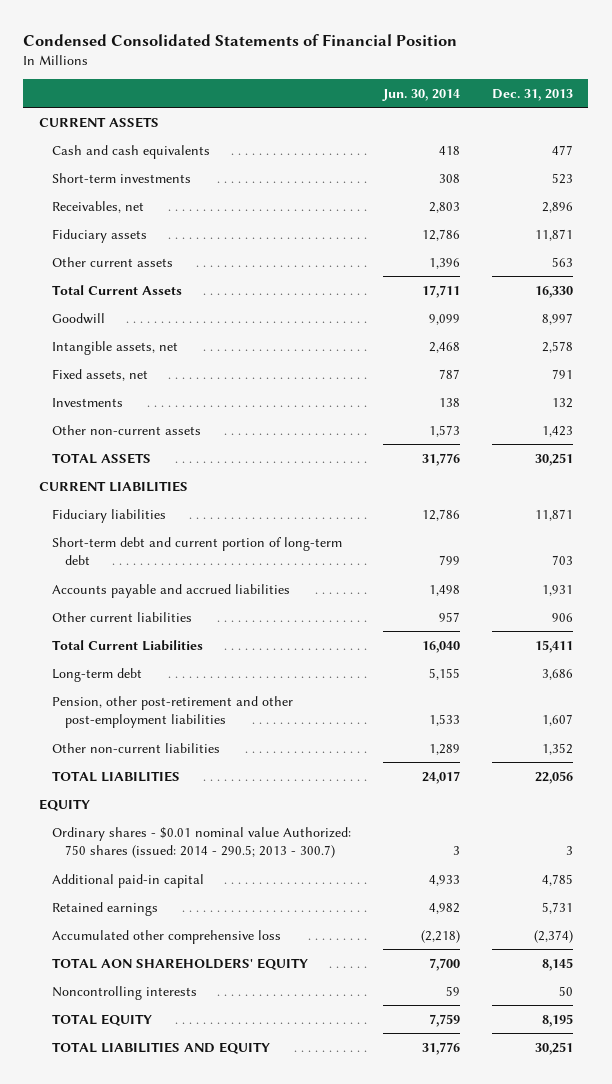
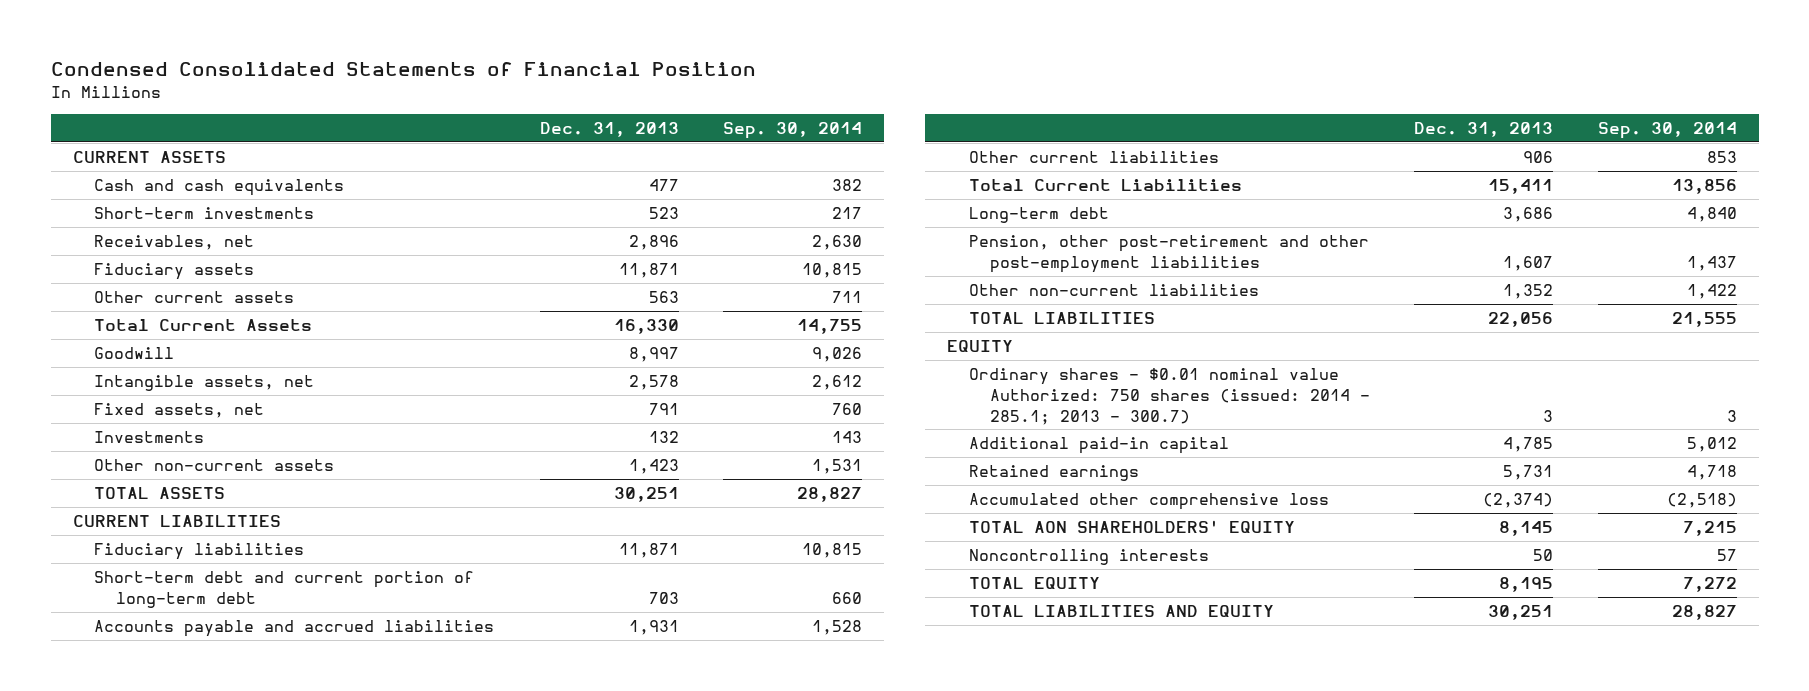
- | Jun. 30, 2014 | Dec. 31, 2013
+ | Dec. 31, 2013 | Sep. 30, 2014
- Ordinary shares - $0.01 nominal value Authorized: 750 shares (issued: 2014 - 290.5; 2013 - 300.7) | 3 | 3
+ Ordinary shares - $0.01 nominal value Authorized: 750 shares (issued: 2014 - 285.1; 2013 - 300.7) | 3 | 3

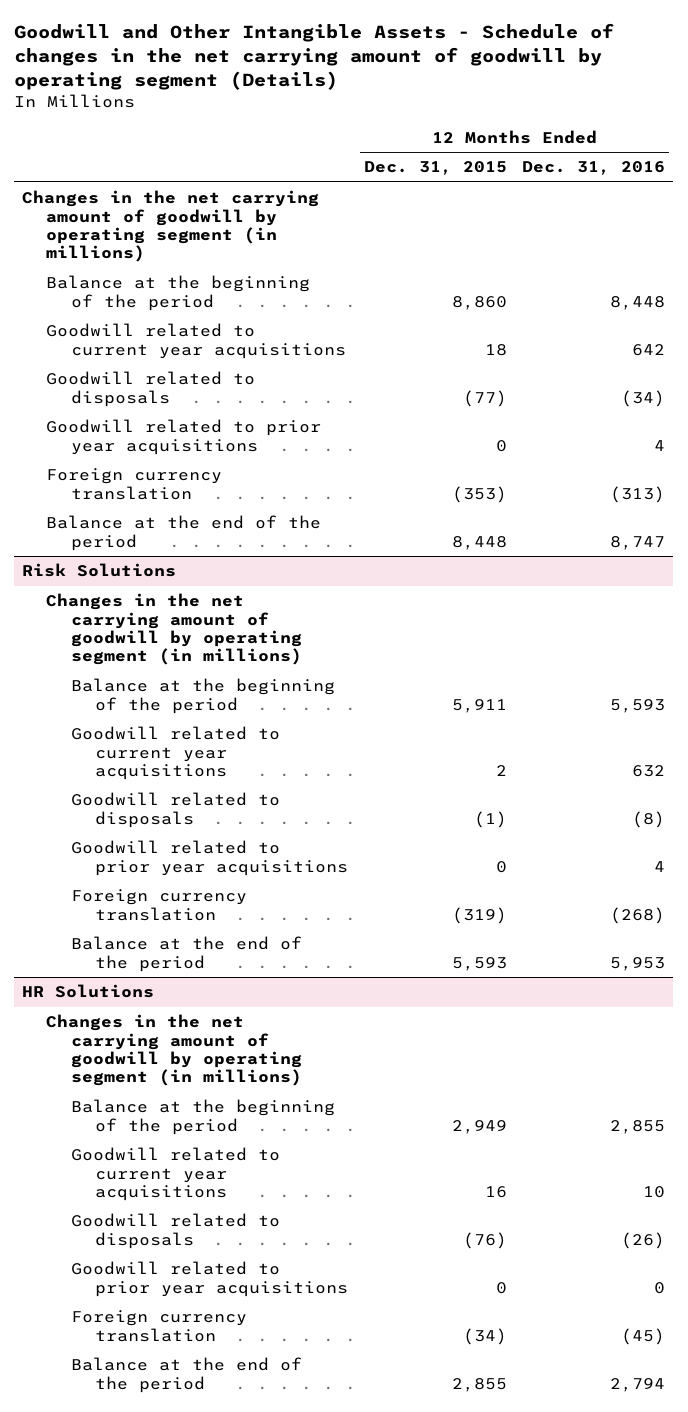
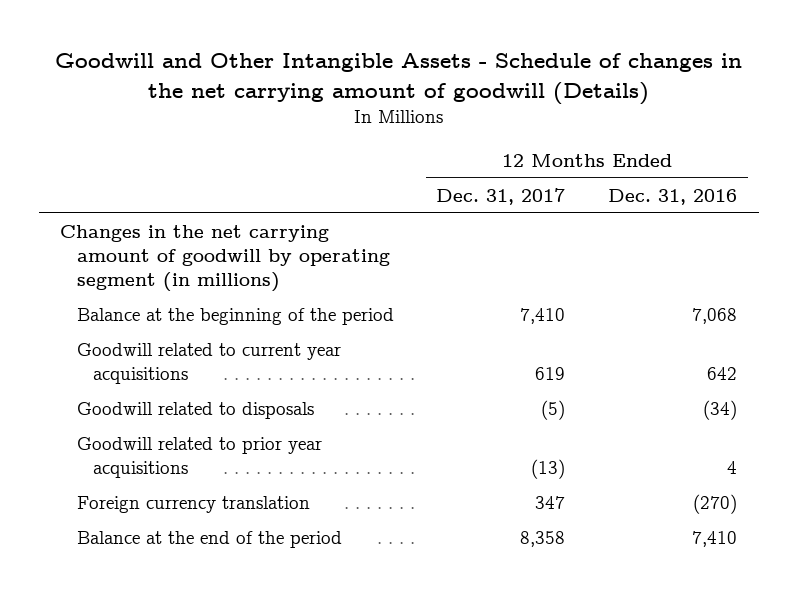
- Goodwill and Other Intangible Assets - Schedule of changes in the net carrying amount of goodwill by operating segment (Details)
+ Goodwill and Other Intangible Assets - Schedule of changes in the net carrying amount of goodwill (Details)
- | 12 Months Ended Dec. 31, 2015 | 12 Months Ended Dec. 31, 2016
+ | 12 Months Ended Dec. 31, 2017 | 12 Months Ended Dec. 31, 2016
- Balance at the beginning of the period | 8,860 | 8,448
+ Balance at the beginning of the period | 7,410 | 7,068
- Foreign currency translation | (353) | (313)
- Balance at the end of the period | 8,448 | 8,747
- Risk Solutions
- Changes in the net carrying amount of goodwill by operating segment (in millions)
- Balance at the beginning of the period | 5,911 | 5,593
- Goodwill related to current year acquisitions | 2 | 632
- Goodwill related to disposals | (1) | (8)
- Goodwill related to prior year acquisitions | 0 | 4
- Foreign currency translation | (319) | (268)
- Balance at the end of the period | 5,593 | 5,953
- HR Solutions
- Changes in the net carrying amount of goodwill by operating segment (in millions)
- Balance at the beginning of the period | 2,949 | 2,855
- Goodwill related to current year acquisitions | 16 | 10
- Goodwill related to disposals | (76) | (26)
- Goodwill related to prior year acquisitions | 0 | 0
- Foreign currency translation | (34) | (45)
- Balance at the end of the period | 2,855 | 2,794
+ Foreign currency translation | 347 | (270)
+ Balance at the end of the period | 8,358 | 7,410

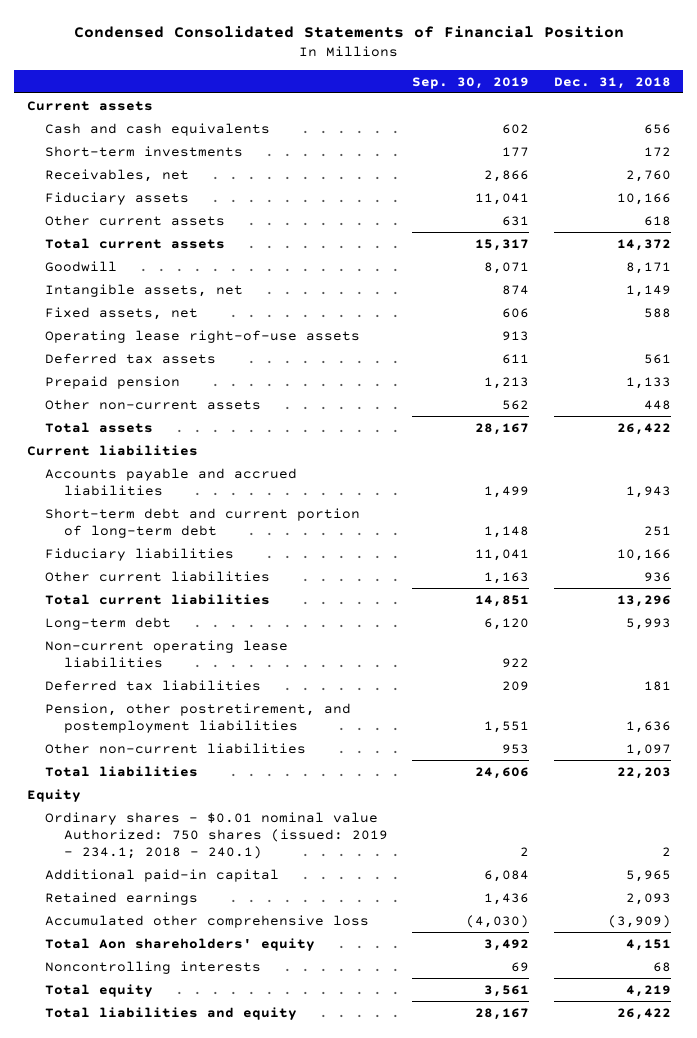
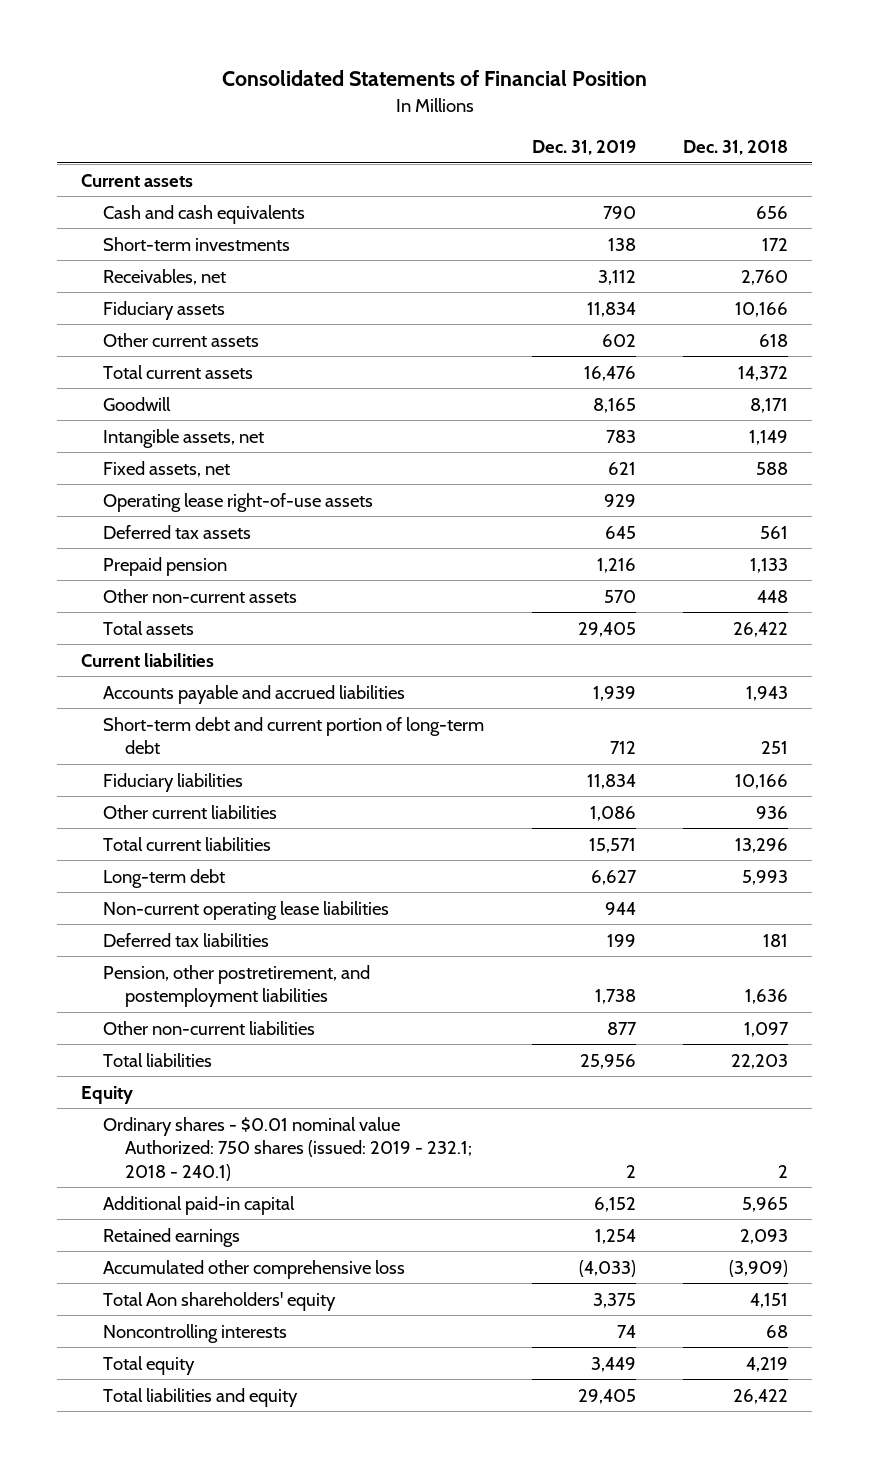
- Condensed Consolidated Statements of Financial Position
+ Consolidated Statements of Financial Position
- | Sep. 30, 2019 | Dec. 31, 2018
+ | Dec. 31, 2019 | Dec. 31, 2018
- Ordinary shares - $0.01 nominal value Authorized: 750 shares (issued: 2019 - 234.1; 2018 - 240.1) | 2 | 2
+ Ordinary shares - $0.01 nominal value Authorized: 750 shares (issued: 2019 - 232.1; 2018 - 240.1) | 2 | 2

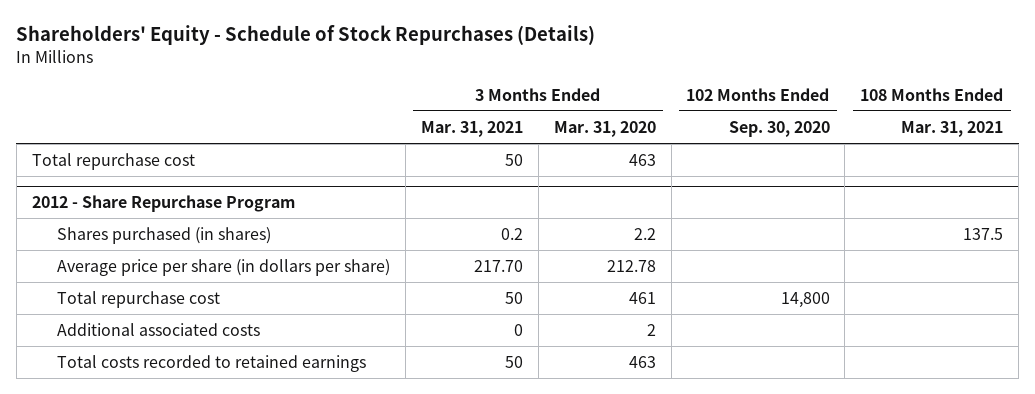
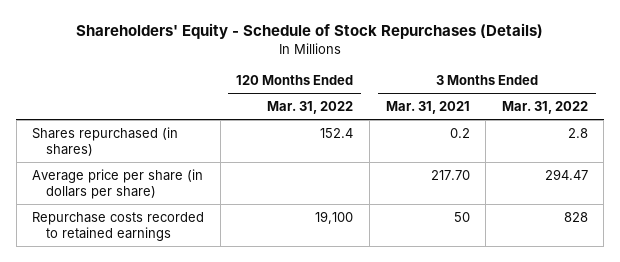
- | 3 Months Ended Mar. 31, 2021 | 3 Months Ended Mar. 31, 2020 | 102 Months Ended Sep. 30, 2020 | 108 Months Ended Mar. 31, 2021
+ | 120 Months Ended Mar. 31, 2022 | 3 Months Ended Mar. 31, 2021 | 3 Months Ended Mar. 31, 2022
- Total repurchase cost | 50 | 463 | |
- 2012 - Share Repurchase Program
- Shares purchased (in shares) | 0.2 | 2.2 | | 137.5
+ Shares repurchased (in shares) | 152.4 | 0.2 | 2.8
- Total repurchase cost | 50 | 461 | 14,800 |
- Additional associated costs | 0 | 2 | |
- Total costs recorded to retained earnings | 50 | 463 | |
+ Repurchase costs recorded to retained earnings | 19,100 | 50 | 828

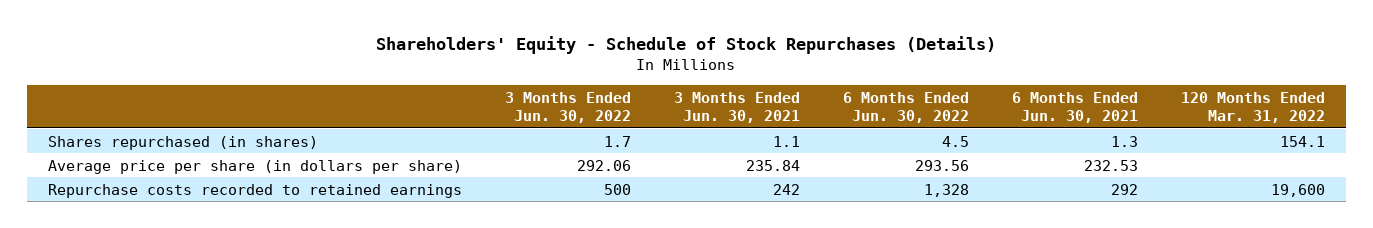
- | 120 Months Ended Mar. 31, 2022 | 3 Months Ended Mar. 31, 2021 | 3 Months Ended Mar. 31, 2022
+ | 3 Months Ended Jun. 30, 2022 | 3 Months Ended Jun. 30, 2021 | 6 Months Ended Jun. 30, 2022 | 6 Months Ended Jun. 30, 2021 | 120 Months Ended Mar. 31, 2022
- Shares repurchased (in shares) | 152.4 | 0.2 | 2.8
+ Shares repurchased (in shares) | 1.7 | 1.1 | 4.5 | 1.3 | 154.1
- Repurchase costs recorded to retained earnings | 19,100 | 50 | 828
+ Repurchase costs recorded to retained earnings | 500 | 242 | 1,328 | 292 | 19,600

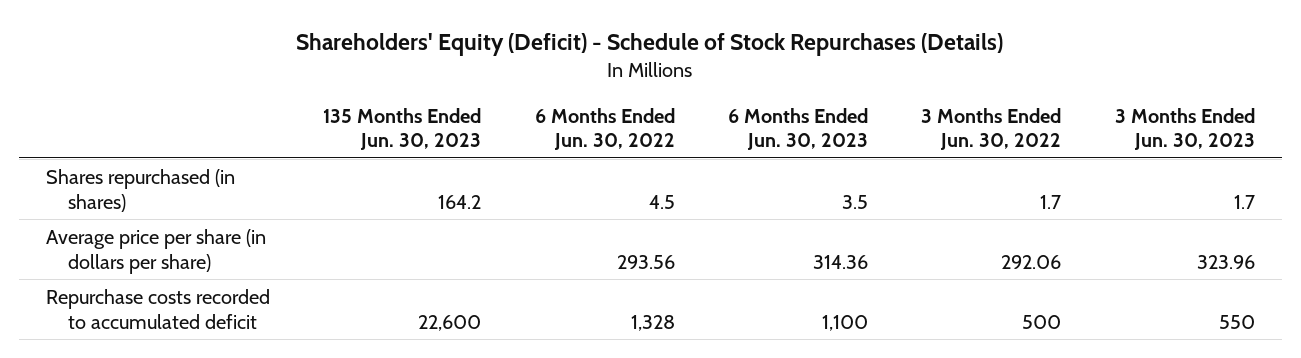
- Shareholders' Equity - Schedule of Stock Repurchases (Details)
+ Shareholders' Equity (Deficit) - Schedule of Stock Repurchases (Details)
- | 3 Months Ended Jun. 30, 2022 | 3 Months Ended Jun. 30, 2021 | 6 Months Ended Jun. 30, 2022 | 6 Months Ended Jun. 30, 2021 | 120 Months Ended Mar. 31, 2022
+ | 135 Months Ended Jun. 30, 2023 | 6 Months Ended Jun. 30, 2022 | 6 Months Ended Jun. 30, 2023 | 3 Months Ended Jun. 30, 2022 | 3 Months Ended Jun. 30, 2023
- Repurchase costs recorded to retained earnings | 500 | 242 | 1,328 | 292 | 19,600
+ Repurchase costs recorded to accumulated deficit | 22,600 | 1,328 | 1,100 | 500 | 550

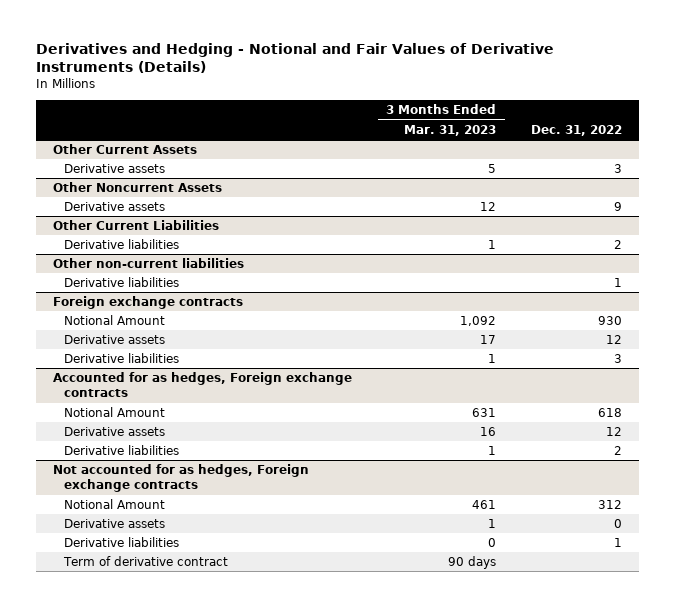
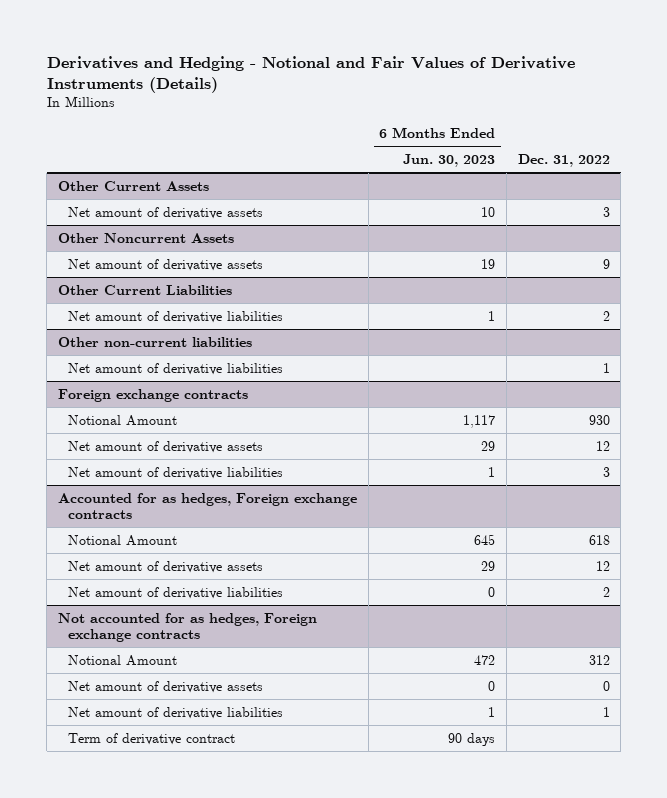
- | 3 Months Ended Mar. 31, 2023 | Dec. 31, 2022
+ | 6 Months Ended Jun. 30, 2023 | Dec. 31, 2022
@ Other Current Assets
- Derivative assets | 5 | 3
+ Net amount of derivative assets | 10 | 3
@ Other Noncurrent Assets
- Derivative assets | 12 | 9
+ Net amount of derivative assets | 19 | 9
@ Other Current Liabilities
- Derivative liabilities | 1 | 2
+ Net amount of derivative liabilities | 1 | 2
@ Other non-current liabilities
- Derivative liabilities | | 1
+ Net amount of derivative liabilities | | 1
@ Foreign exchange contracts
- Derivative assets | 17 | 12
- Derivative liabilities | 1 | 3
+ Net amount of derivative assets | 29 | 12
+ Net amount of derivative liabilities | 1 | 3
@ Accounted for as hedges, Foreign exchange contracts
- Derivative assets | 16 | 12
- Derivative liabilities | 1 | 2
+ Net amount of derivative assets | 29 | 12
+ Net amount of derivative liabilities | 0 | 2
@ Not accounted for as hedges, Foreign exchange contracts
- Derivative assets | 1 | 0
- Derivative liabilities | 0 | 1
+ Net amount of derivative assets | 0 | 0
+ Net amount of derivative liabilities | 1 | 1

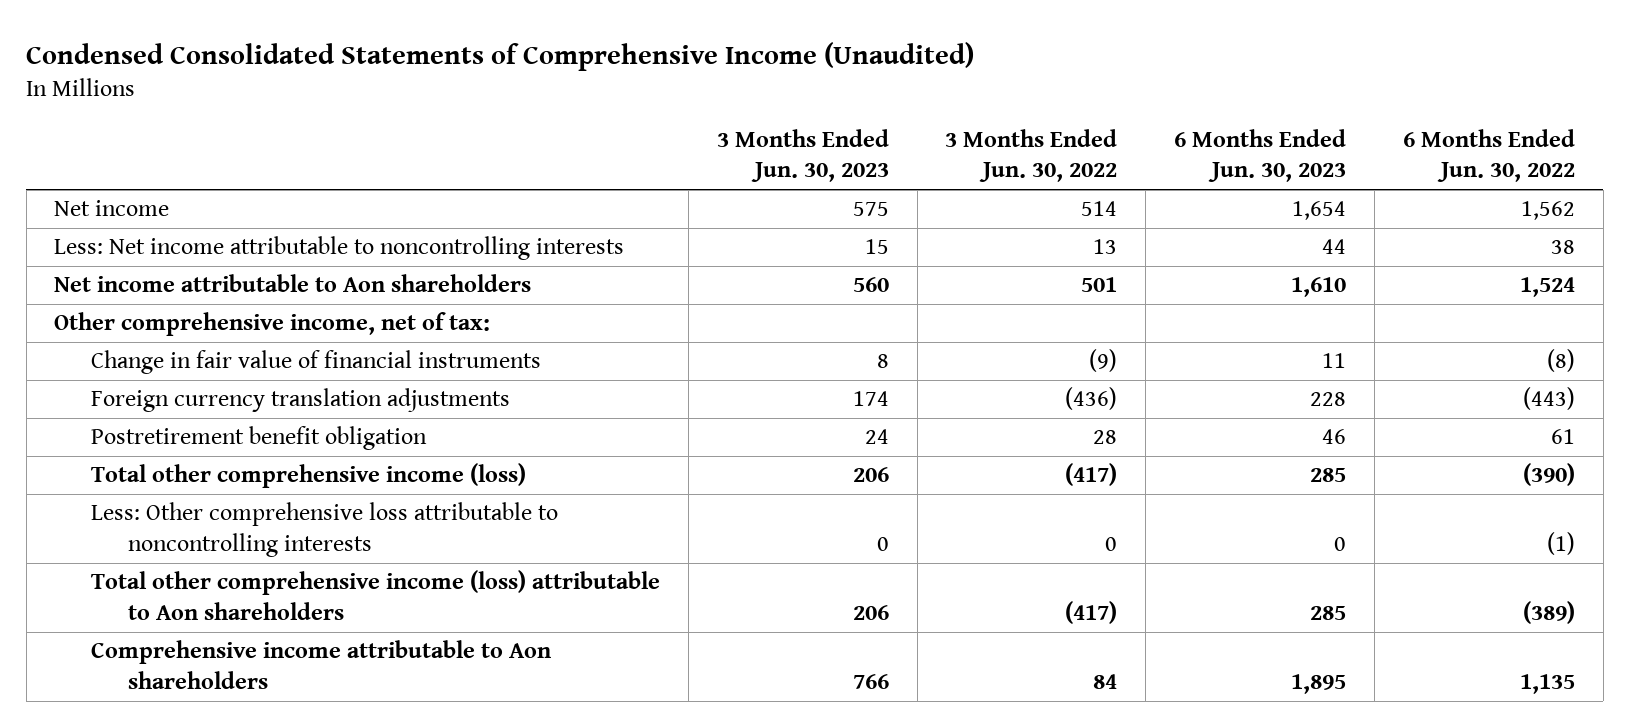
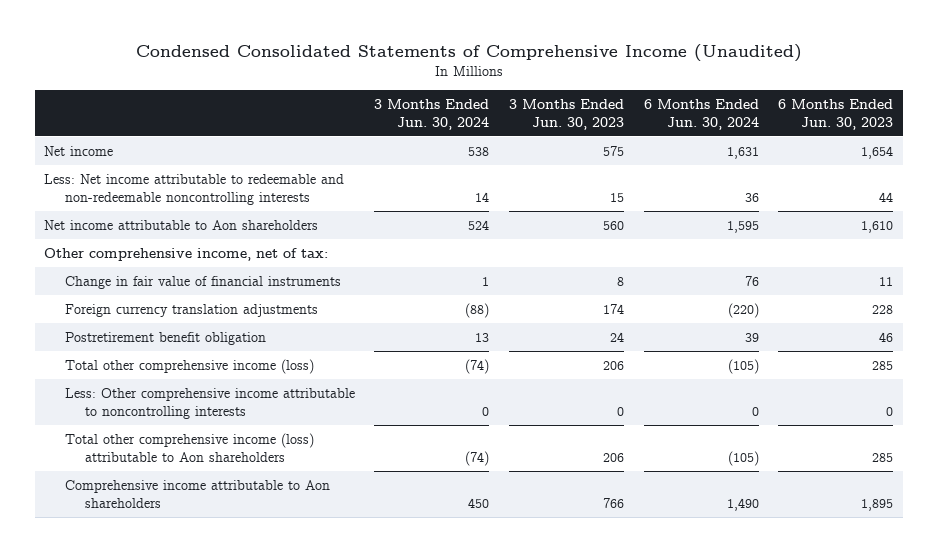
- | 3 Months Ended Jun. 30, 2023 | 3 Months Ended Jun. 30, 2022 | 6 Months Ended Jun. 30, 2023 | 6 Months Ended Jun. 30, 2022
+ | 3 Months Ended Jun. 30, 2024 | 3 Months Ended Jun. 30, 2023 | 6 Months Ended Jun. 30, 2024 | 6 Months Ended Jun. 30, 2023
- Less: Net income attributable to noncontrolling interests | 15 | 13 | 44 | 38
+ Less: Net income attributable to redeemable and non-redeemable noncontrolling interests | 14 | 15 | 36 | 44
- Less: Other comprehensive loss attributable to noncontrolling interests | 0 | 0 | 0 | (1)
+ Less: Other comprehensive income attributable to noncontrolling interests | 0 | 0 | 0 | 0

